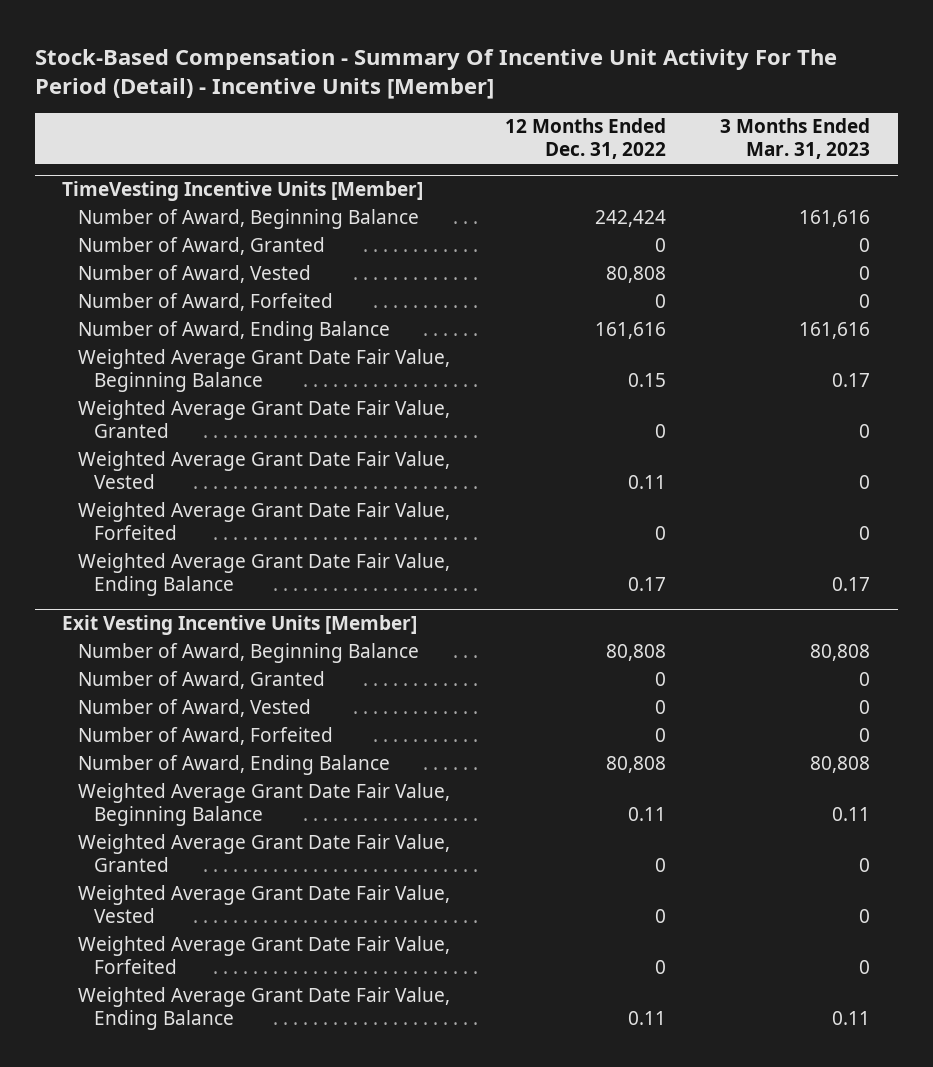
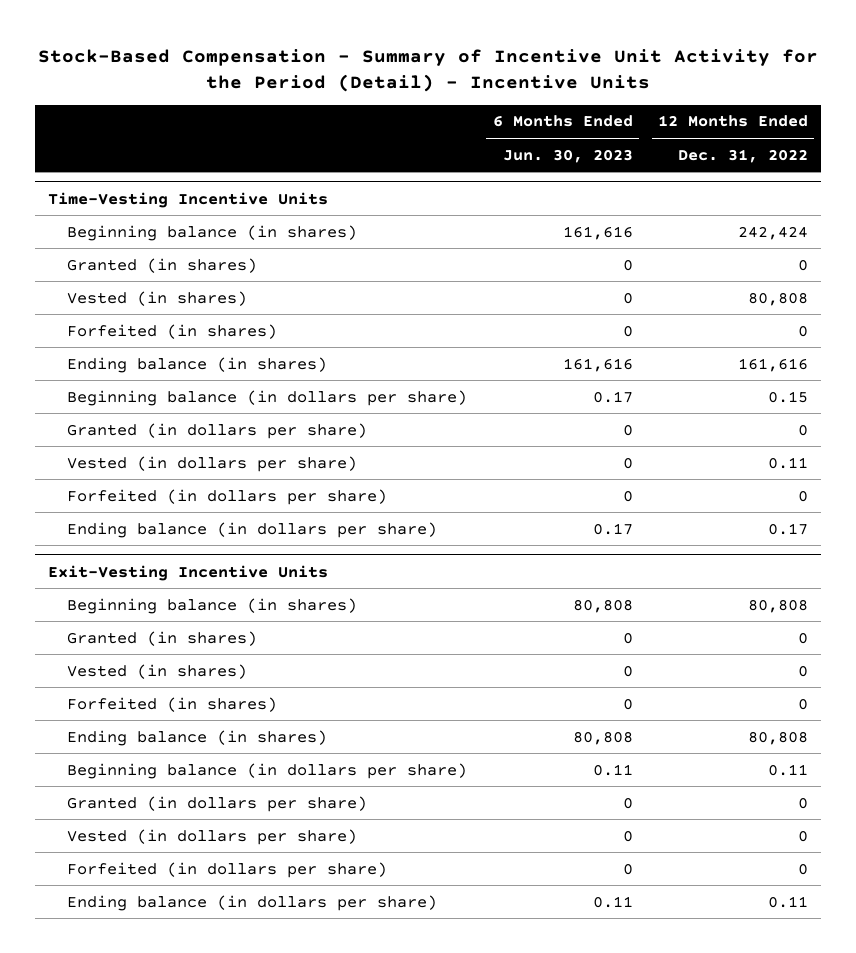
- Stock-Based Compensation - Summary Of Incentive Unit Activity For The Period (Detail) - Incentive Units [Member]
+ Stock-Based Compensation - Summary of Incentive Unit Activity for the Period (Detail) - Incentive Units
- | 12 Months Ended Dec. 31, 2022 | 3 Months Ended Mar. 31, 2023
+ | 6 Months Ended Jun. 30, 2023 | 12 Months Ended Dec. 31, 2022
- TimeVesting Incentive Units [Member]
- Number of Award, Beginning Balance | 242,424 | 161,616
- Number of Award, Granted | 0 | 0
- Number of Award, Vested | 80,808 | 0
- Number of Award, Forfeited | 0 | 0
- Number of Award, Ending Balance | 161,616 | 161,616
- Weighted Average Grant Date Fair Value, Beginning Balance | 0.15 | 0.17
- Weighted Average Grant Date Fair Value, Granted | 0 | 0
- Weighted Average Grant Date Fair Value, Vested | 0.11 | 0
- Weighted Average Grant Date Fair Value, Forfeited | 0 | 0
- Weighted Average Grant Date Fair Value, Ending Balance | 0.17 | 0.17
- Exit Vesting Incentive Units [Member]
- Number of Award, Beginning Balance | 80,808 | 80,808
- Number of Award, Granted | 0 | 0
- Number of Award, Vested | 0 | 0
- Number of Award, Forfeited | 0 | 0
- Number of Award, Ending Balance | 80,808 | 80,808
- Weighted Average Grant Date Fair Value, Beginning Balance | 0.11 | 0.11
- Weighted Average Grant Date Fair Value, Granted | 0 | 0
- Weighted Average Grant Date Fair Value, Vested | 0 | 0
- Weighted Average Grant Date Fair Value, Forfeited | 0 | 0
- Weighted Average Grant Date Fair Value, Ending Balance | 0.11 | 0.11
+ Time-Vesting Incentive Units
+ Beginning balance (in shares) | 161,616 | 242,424
+ Granted (in shares) | 0 | 0
+ Vested (in shares) | 0 | 80,808
+ Forfeited (in shares) | 0 | 0
+ Ending balance (in shares) | 161,616 | 161,616
+ Beginning balance (in dollars per share) | 0.17 | 0.15
+ Granted (in dollars per share) | 0 | 0
+ Vested (in dollars per share) | 0 | 0.11
+ Forfeited (in dollars per share) | 0 | 0
+ Ending balance (in dollars per share) | 0.17 | 0.17
+ Exit-Vesting Incentive Units
+ Beginning balance (in shares) | 80,808 | 80,808
+ Granted (in shares) | 0 | 0
+ Vested (in shares) | 0 | 0
+ Forfeited (in shares) | 0 | 0
+ Ending balance (in shares) | 80,808 | 80,808
+ Beginning balance (in dollars per share) | 0.11 | 0.11
+ Granted (in dollars per share) | 0 | 0
+ Vested (in dollars per share) | 0 | 0
+ Forfeited (in dollars per share) | 0 | 0
+ Ending balance (in dollars per share) | 0.11 | 0.11

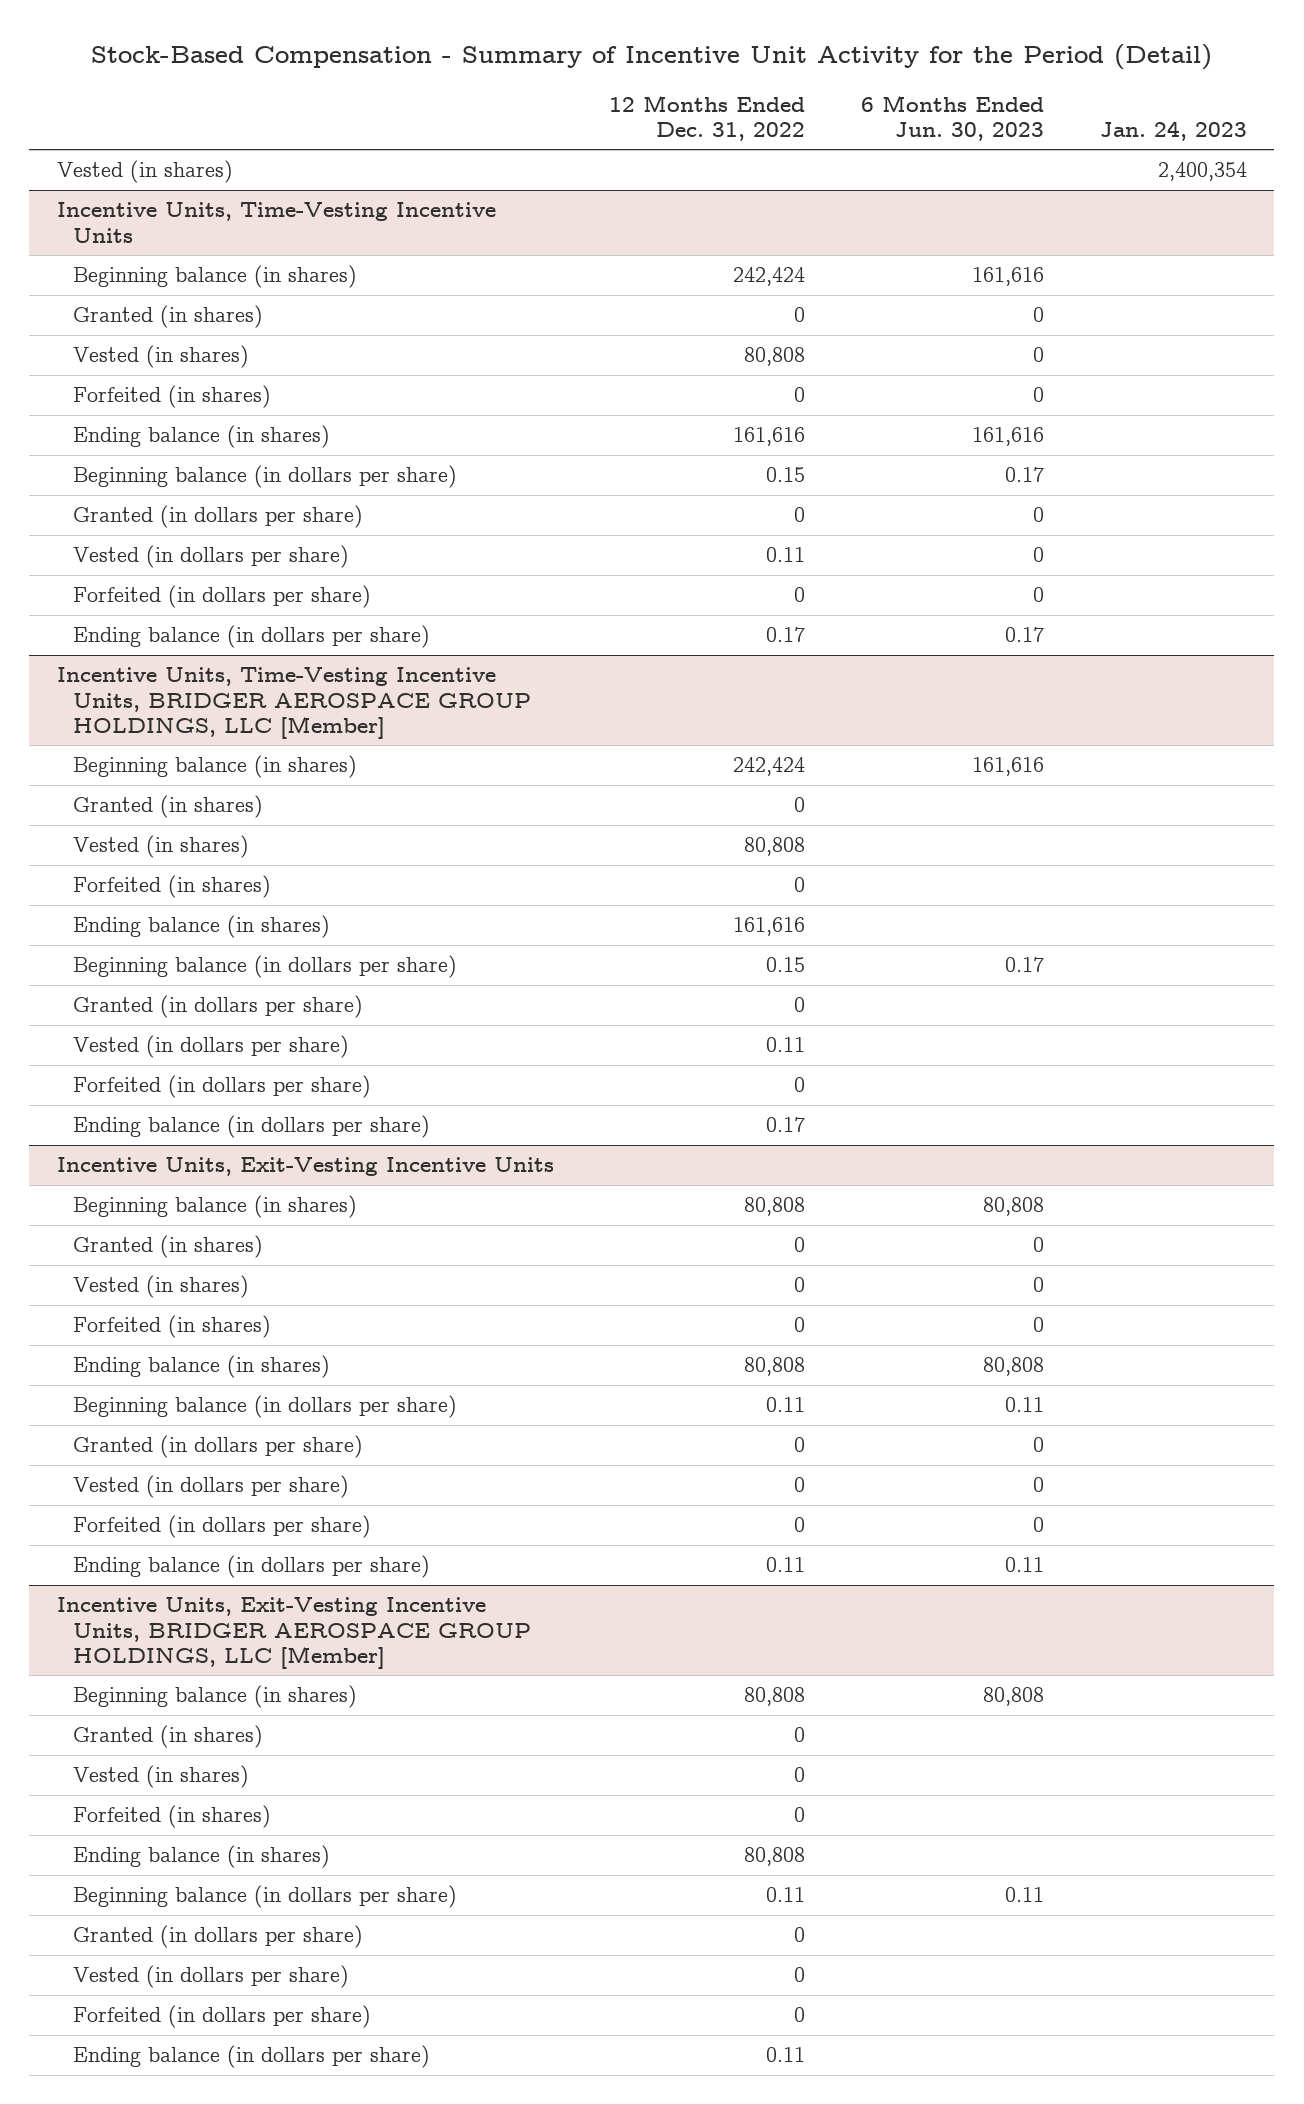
- Stock-Based Compensation - Summary of Incentive Unit Activity for the Period (Detail) - Incentive Units
+ Stock-Based Compensation - Summary of Incentive Unit Activity for the Period (Detail)
- | 6 Months Ended Jun. 30, 2023 | 12 Months Ended Dec. 31, 2022
+ | 12 Months Ended Dec. 31, 2022 | 6 Months Ended Jun. 30, 2023 | Jan. 24, 2023
- Time-Vesting Incentive Units
+ Vested (in shares) | | | 2,400,354
+ Incentive Units, Time-Vesting Incentive Units
- Exit-Vesting Incentive Units
+ Incentive Units, Time-Vesting Incentive Units, BRIDGER AEROSPACE GROUP HOLDINGS, LLC [Member]
+ Beginning balance (in shares) | 242,424 | 161,616 |
+ Granted (in shares) | 0 | |
+ Vested (in shares) | 80,808 | |
+ Forfeited (in shares) | 0 | |
+ Ending balance (in shares) | 161,616 | |
+ Beginning balance (in dollars per share) | 0.15 | 0.17 |
+ Granted (in dollars per share) | 0 | |
+ Vested (in dollars per share) | 0.11 | |
+ Forfeited (in dollars per share) | 0 | |
+ Ending balance (in dollars per share) | 0.17 | |
+ Incentive Units, Exit-Vesting Incentive Units
+ Incentive Units, Exit-Vesting Incentive Units, BRIDGER AEROSPACE GROUP HOLDINGS, LLC [Member]
+ Beginning balance (in shares) | 80,808 | 80,808 |
+ Granted (in shares) | 0 | |
+ Vested (in shares) | 0 | |
+ Forfeited (in shares) | 0 | |
+ Ending balance (in shares) | 80,808 | |
+ Beginning balance (in dollars per share) | 0.11 | 0.11 |
+ Granted (in dollars per share) | 0 | |
+ Vested (in dollars per share) | 0 | |
+ Forfeited (in dollars per share) | 0 | |
+ Ending balance (in dollars per share) | 0.11 | |

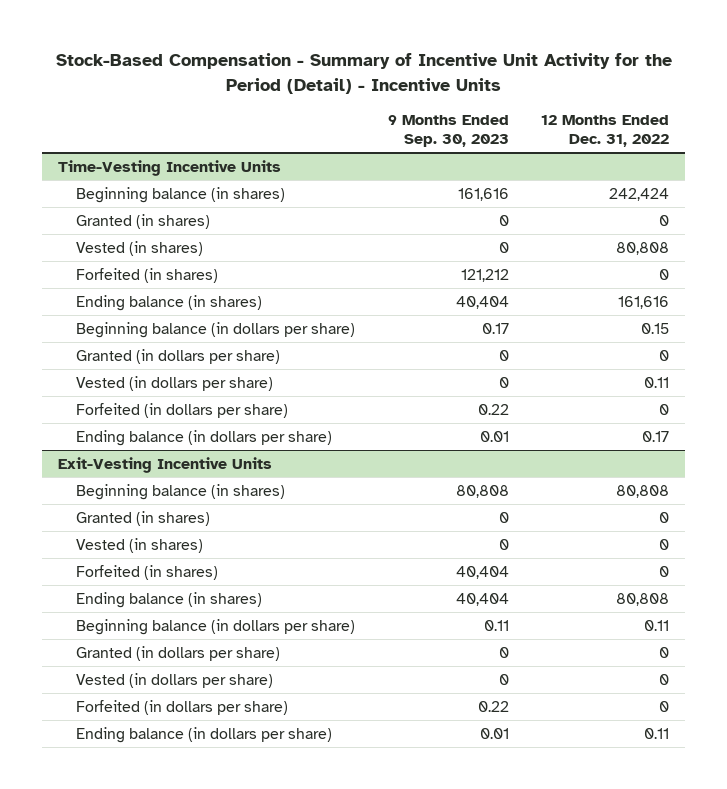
- Stock-Based Compensation - Summary of Incentive Unit Activity for the Period (Detail)
+ Stock-Based Compensation - Summary of Incentive Unit Activity for the Period (Detail) - Incentive Units
- | 12 Months Ended Dec. 31, 2022 | 6 Months Ended Jun. 30, 2023 | Jan. 24, 2023
+ | 9 Months Ended Sep. 30, 2023 | 12 Months Ended Dec. 31, 2022
- Vested (in shares) | | | 2,400,354
- Incentive Units, Time-Vesting Incentive Units
- Beginning balance (in shares) | 242,424 | 161,616 |
- Granted (in shares) | 0 | 0 |
- Vested (in shares) | 80,808 | 0 |
- Forfeited (in shares) | 0 | 0 |
- Ending balance (in shares) | 161,616 | 161,616 |
- Beginning balance (in dollars per share) | 0.15 | 0.17 |
- Granted (in dollars per share) | 0 | 0 |
- Vested (in dollars per share) | 0.11 | 0 |
- Forfeited (in dollars per share) | 0 | 0 |
- Ending balance (in dollars per share) | 0.17 | 0.17 |
- Incentive Units, Time-Vesting Incentive Units, BRIDGER AEROSPACE GROUP HOLDINGS, LLC [Member]
+ Time-Vesting Incentive Units
- Incentive Units, Exit-Vesting Incentive Units
- Beginning balance (in shares) | 80,808 | 80,808 |
- Granted (in shares) | 0 | 0 |
- Vested (in shares) | 0 | 0 |
- Forfeited (in shares) | 0 | 0 |
- Ending balance (in shares) | 80,808 | 80,808 |
- Beginning balance (in dollars per share) | 0.11 | 0.11 |
- Granted (in dollars per share) | 0 | 0 |
- Vested (in dollars per share) | 0 | 0 |
- Forfeited (in dollars per share) | 0 | 0 |
- Ending balance (in dollars per share) | 0.11 | 0.11 |
- Incentive Units, Exit-Vesting Incentive Units, BRIDGER AEROSPACE GROUP HOLDINGS, LLC [Member]
+ Exit-Vesting Incentive Units

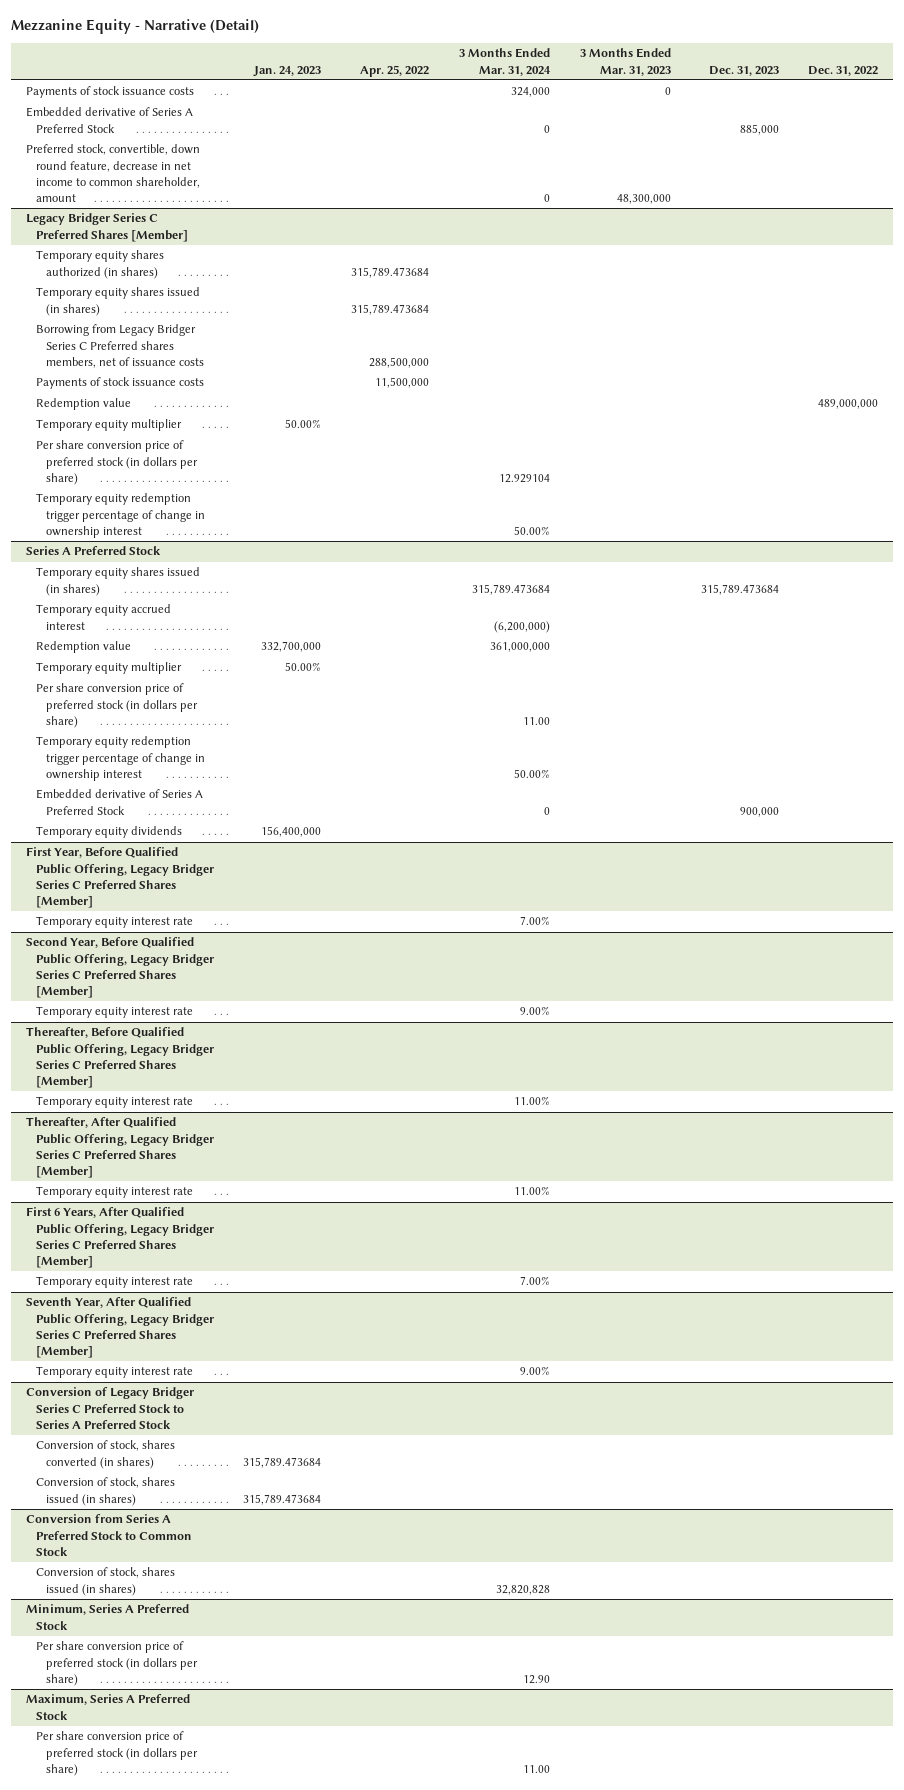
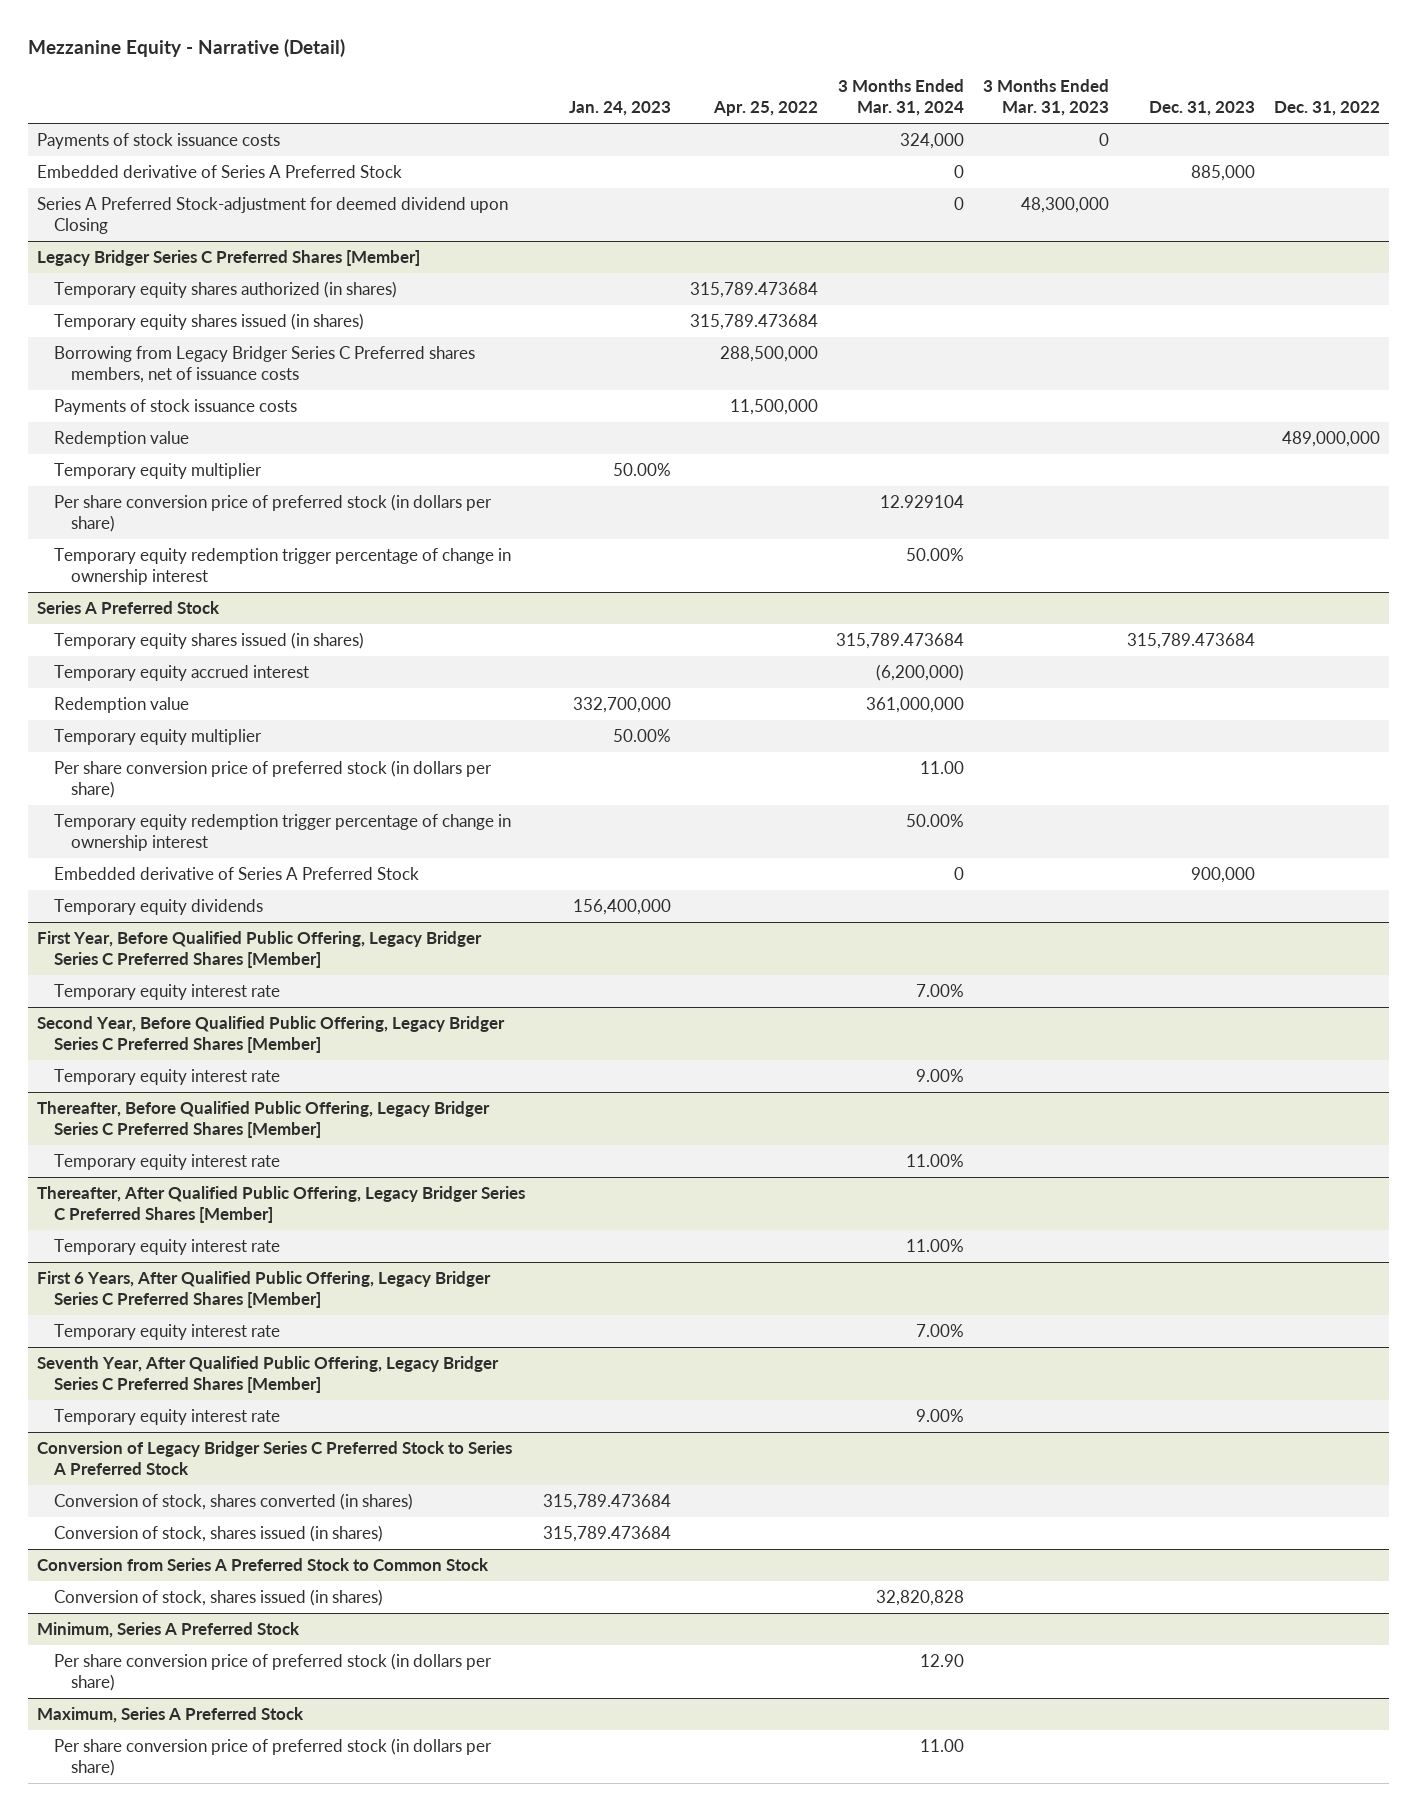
- Preferred stock, convertible, down round feature, decrease in net income to common shareholder, amount | | | 0 | 48,300,000 | |
+ Series A Preferred Stock-adjustment for deemed dividend upon Closing | | | 0 | 48,300,000 | |

